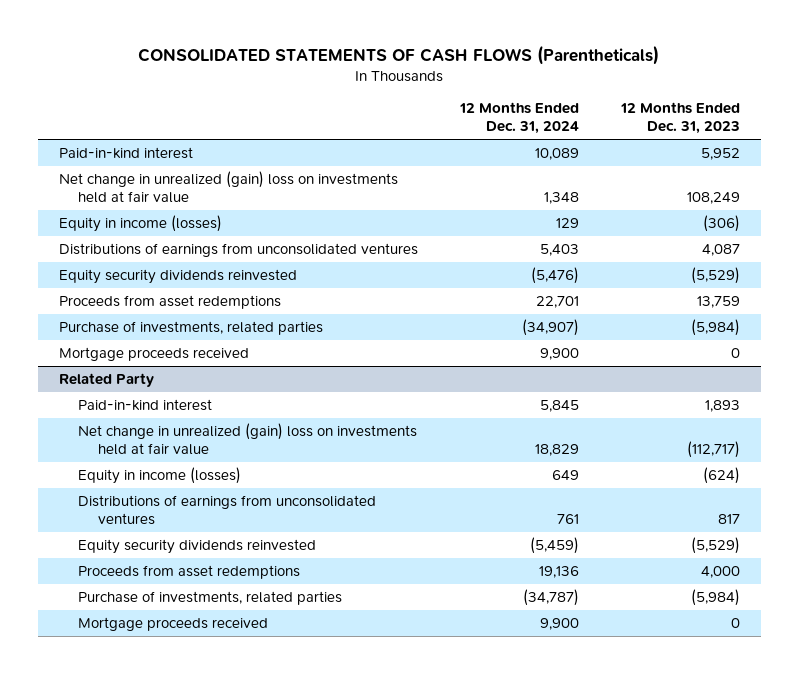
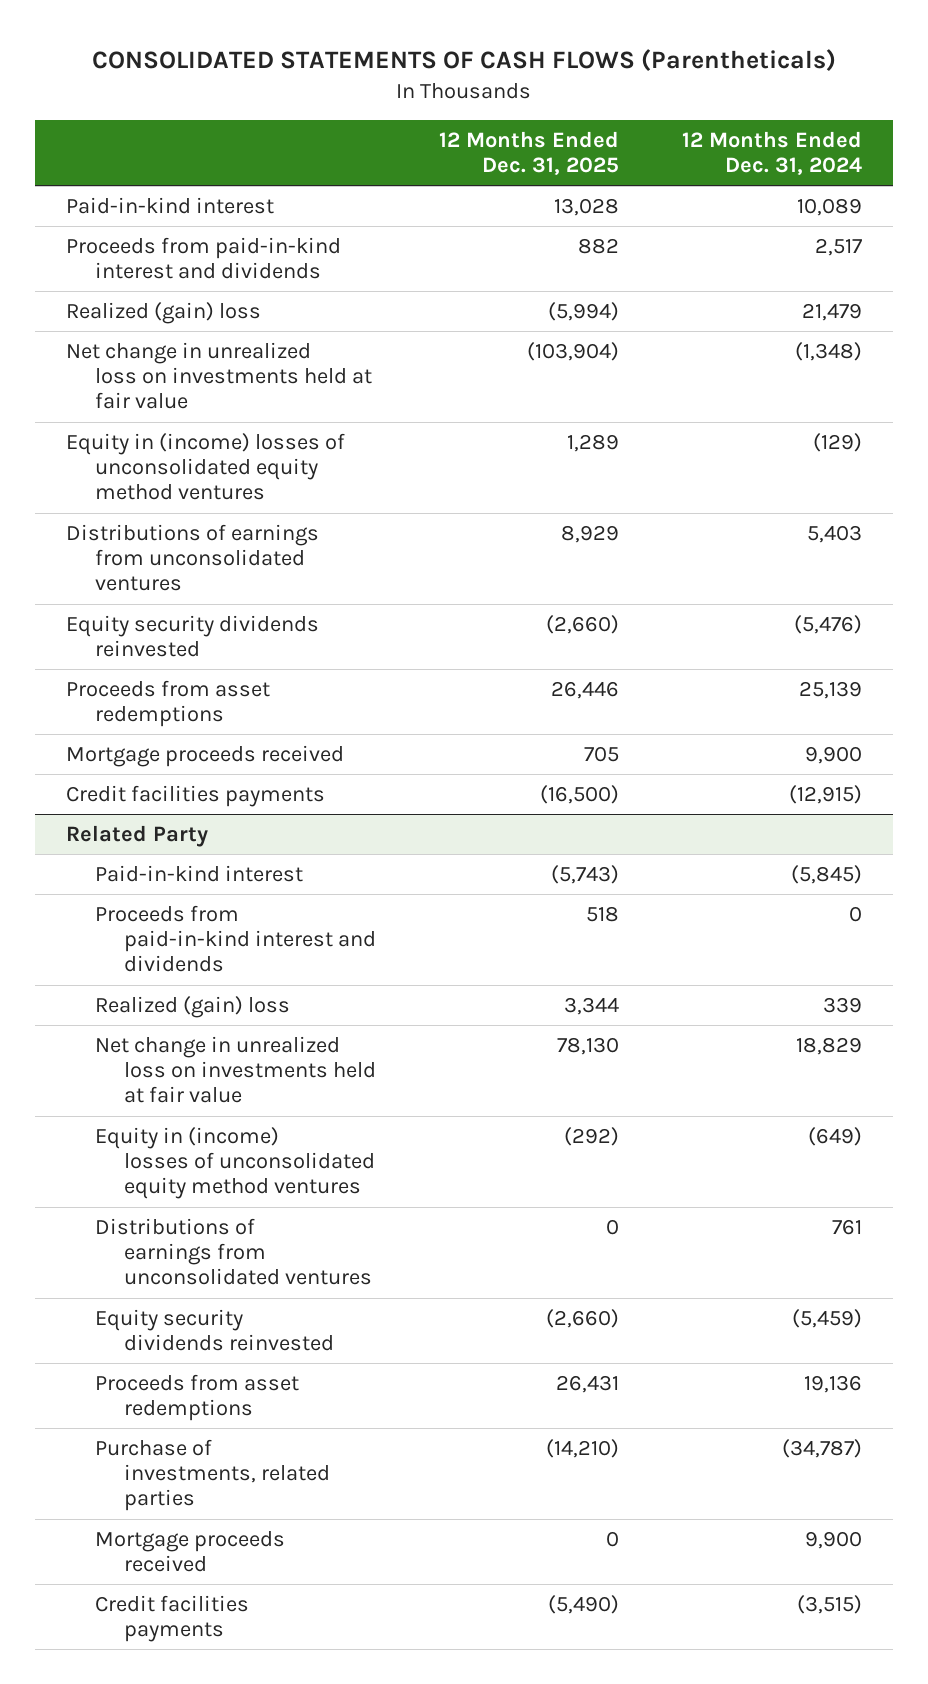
- | 12 Months Ended Dec. 31, 2024 | 12 Months Ended Dec. 31, 2023
+ | 12 Months Ended Dec. 31, 2025 | 12 Months Ended Dec. 31, 2024
- Net change in unrealized (gain) loss on investments held at fair value | 1,348 | 108,249
- Equity in income (losses) | 129 | (306)
+ Proceeds from paid-in-kind interest and dividends | 882 | 2,517
+ Realized (gain) loss | (5,994) | 21,479
+ Net change in unrealized loss on investments held at fair value | (103,904) | (1,348)
+ Equity in (income) losses of unconsolidated equity method ventures | 1,289 | (129)
- Proceeds from asset redemptions | 22,701 | 13,759
- Purchase of investments, related parties | (34,907) | (5,984)
+ Proceeds from asset redemptions | 26,446 | 25,139
+ Credit facilities payments | (16,500) | (12,915)
@ Related Party
- Paid-in-kind interest | 5,845 | 1,893
- Net change in unrealized (gain) loss on investments held at fair value | 18,829 | (112,717)
- Equity in income (losses) | 649 | (624)
+ Paid-in-kind interest | (5,743) | (5,845)
+ Proceeds from paid-in-kind interest and dividends | 518 | 0
+ Realized (gain) loss | 3,344 | 339
+ Net change in unrealized loss on investments held at fair value | 78,130 | 18,829
+ Equity in (income) losses of unconsolidated equity method ventures | (292) | (649)
+ Credit facilities payments | (5,490) | (3,515)

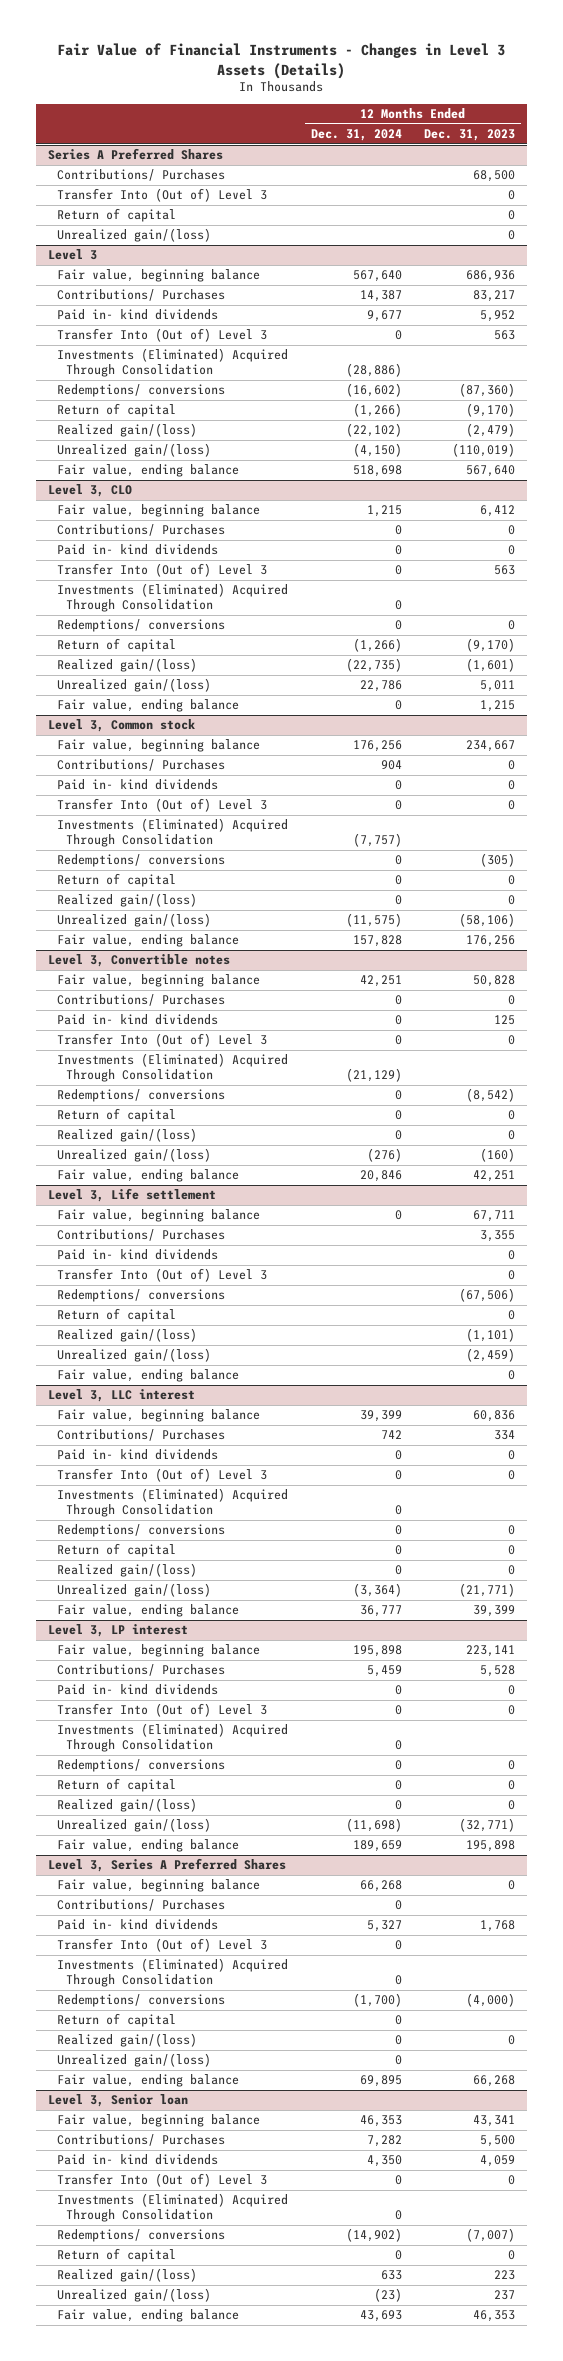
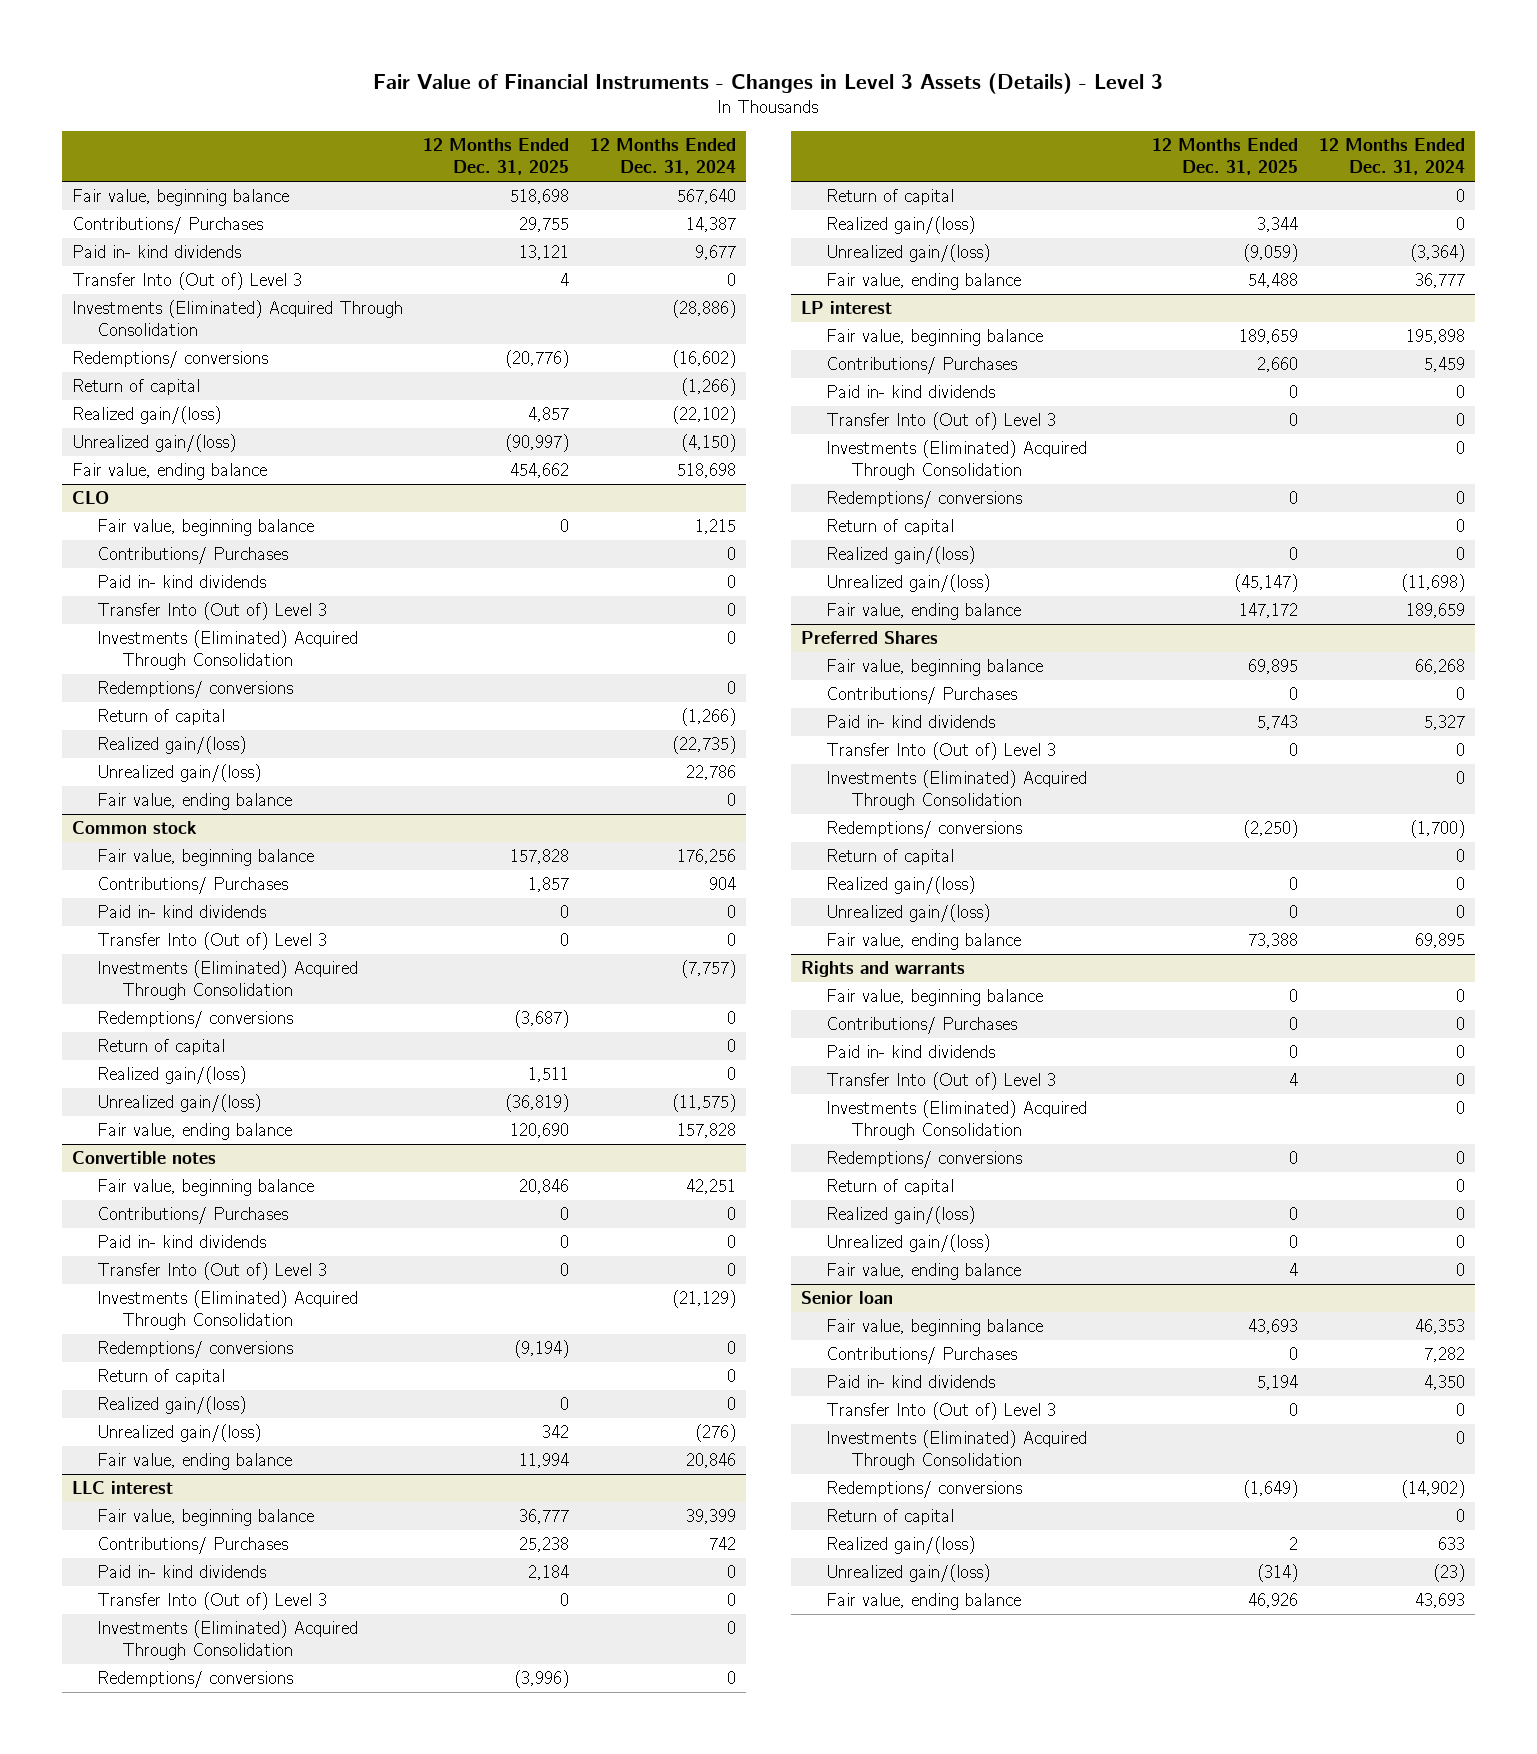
- Fair Value of Financial Instruments - Changes in Level 3 Assets (Details)
+ Fair Value of Financial Instruments - Changes in Level 3 Assets (Details) - Level 3
- | 12 Months Ended Dec. 31, 2024 | 12 Months Ended Dec. 31, 2023
+ | 12 Months Ended Dec. 31, 2025 | 12 Months Ended Dec. 31, 2024
- Series A Preferred Shares
- Contributions/ Purchases | | 68,500
- Transfer Into (Out of) Level 3 | | 0
- Return of capital | | 0
- Unrealized gain/(loss) | | 0
- Level 3
- Level 3, CLO
+ CLO
- Level 3, Common stock
+ Common stock
- Level 3, Convertible notes
+ Convertible notes
- Level 3, Life settlement
- Fair value, beginning balance | 0 | 67,711
- Contributions/ Purchases | | 3,355
- Paid in- kind dividends | | 0
- Transfer Into (Out of) Level 3 | | 0
- Redemptions/ conversions | | (67,506)
- Return of capital | | 0
- Realized gain/(loss) | | (1,101)
- Unrealized gain/(loss) | | (2,459)
- Fair value, ending balance | | 0
- Level 3, LLC interest
+ LLC interest
- Level 3, LP interest
+ LP interest
- Level 3, Series A Preferred Shares
+ Preferred Shares
- Level 3, Senior loan
+ Rights and warrants
+ Fair value, beginning balance | 0 | 0
+ Contributions/ Purchases | 0 | 0
+ Paid in- kind dividends | 0 | 0
+ Transfer Into (Out of) Level 3 | 4 | 0
+ Investments (Eliminated) Acquired Through Consolidation | | 0
+ Redemptions/ conversions | 0 | 0
+ Return of capital | | 0
+ Realized gain/(loss) | 0 | 0
+ Unrealized gain/(loss) | 0 | 0
+ Fair value, ending balance | 4 | 0
+ Senior loan

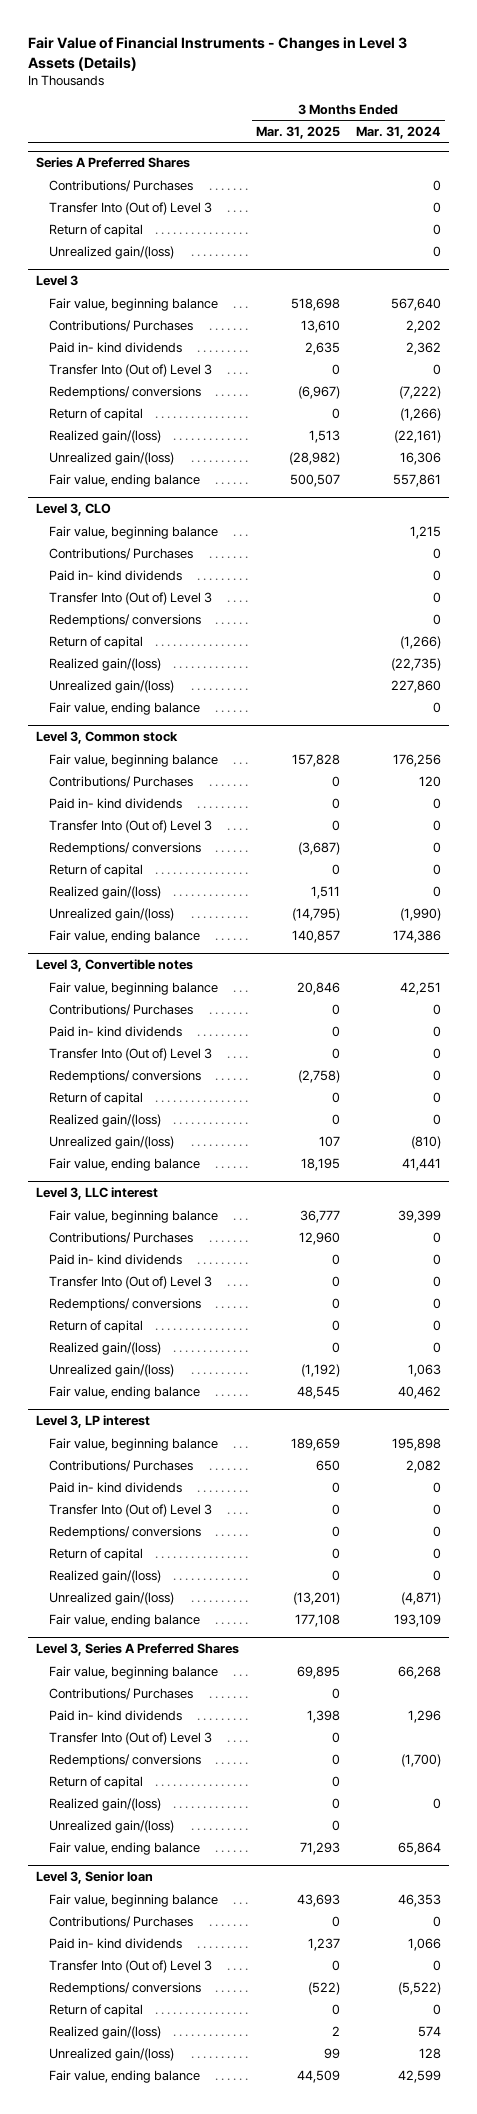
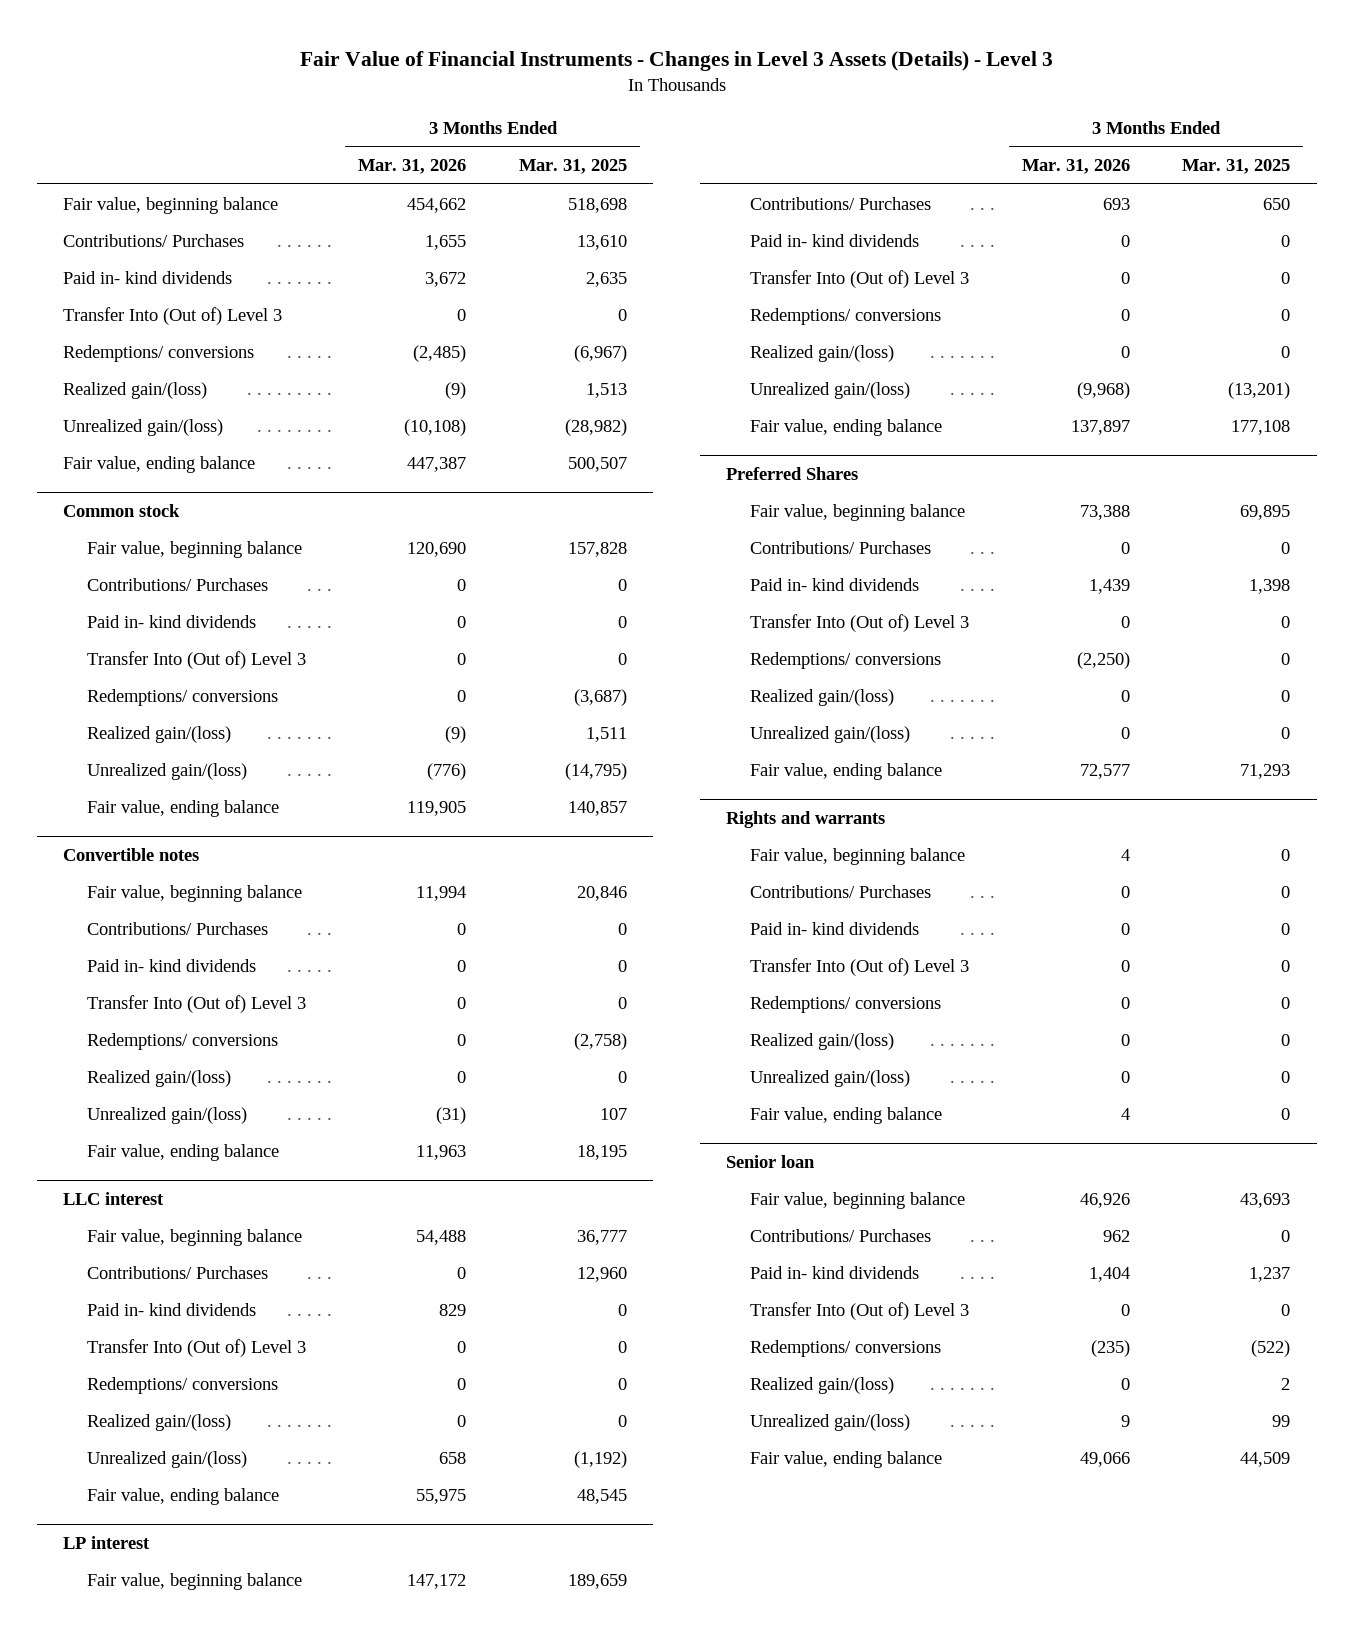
- Fair Value of Financial Instruments - Changes in Level 3 Assets (Details)
+ Fair Value of Financial Instruments - Changes in Level 3 Assets (Details) - Level 3
- | 3 Months Ended Mar. 31, 2025 | 3 Months Ended Mar. 31, 2024
+ | 3 Months Ended Mar. 31, 2026 | 3 Months Ended Mar. 31, 2025
- Series A Preferred Shares
- Contributions/ Purchases | | 0
- Transfer Into (Out of) Level 3 | | 0
- Return of capital | | 0
- Unrealized gain/(loss) | | 0
- Level 3
- Return of capital | 0 | (1,266)
- Level 3, CLO
- Fair value, beginning balance | | 1,215
- Contributions/ Purchases | | 0
- Paid in- kind dividends | | 0
- Transfer Into (Out of) Level 3 | | 0
- Redemptions/ conversions | | 0
- Return of capital | | (1,266)
- Realized gain/(loss) | | (22,735)
- Unrealized gain/(loss) | | 227,860
- Fair value, ending balance | | 0
- Level 3, Common stock
+ Common stock
- Return of capital | 0 | 0
- Level 3, Convertible notes
+ Convertible notes
- Return of capital | 0 | 0
- Level 3, LLC interest
+ LLC interest
- Return of capital | 0 | 0
- Level 3, LP interest
+ LP interest
- Return of capital | 0 | 0
- Level 3, Series A Preferred Shares
+ Preferred Shares
- Return of capital | 0 |
- Level 3, Senior loan
+ Rights and warrants
+ Fair value, beginning balance | 4 | 0
+ Contributions/ Purchases | 0 | 0
+ Paid in- kind dividends | 0 | 0
+ Transfer Into (Out of) Level 3 | 0 | 0
+ Redemptions/ conversions | 0 | 0
+ Realized gain/(loss) | 0 | 0
+ Unrealized gain/(loss) | 0 | 0
+ Fair value, ending balance | 4 | 0
+ Senior loan
- Return of capital | 0 | 0

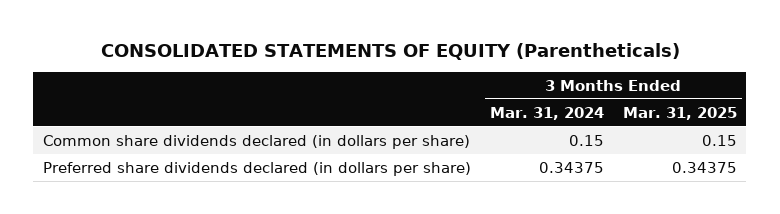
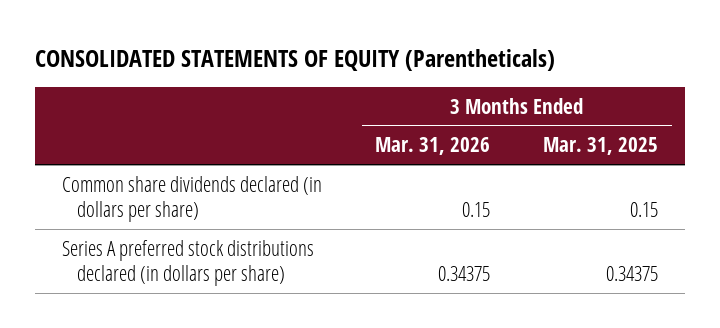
- | 3 Months Ended Mar. 31, 2024 | 3 Months Ended Mar. 31, 2025
+ | 3 Months Ended Mar. 31, 2026 | 3 Months Ended Mar. 31, 2025
- Preferred share dividends declared (in dollars per share) | 0.34375 | 0.34375
+ Series A preferred stock distributions declared (in dollars per share) | 0.34375 | 0.34375

